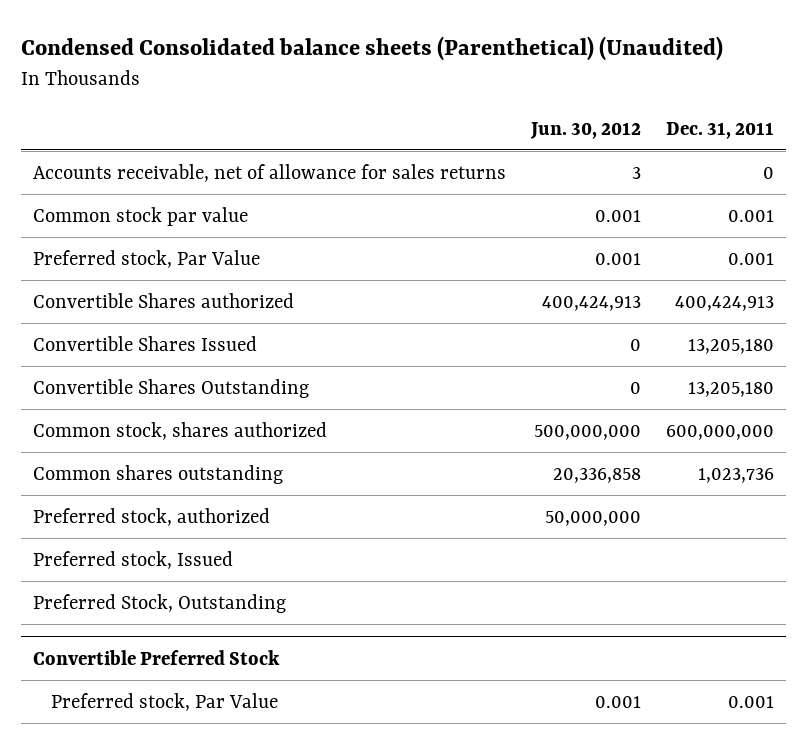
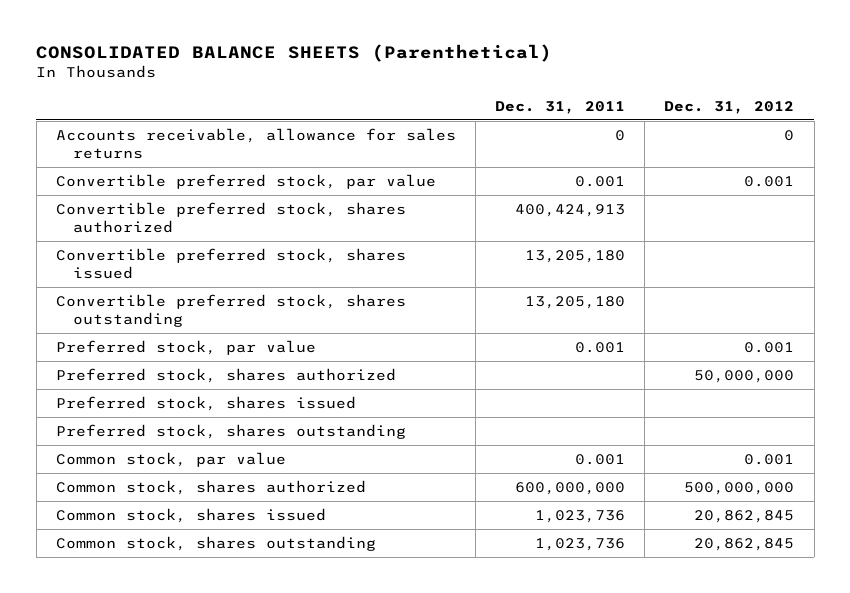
- Condensed Consolidated balance sheets (Parenthetical) (Unaudited)
+ CONSOLIDATED BALANCE SHEETS (Parenthetical)
- | Jun. 30, 2012 | Dec. 31, 2011
+ | Dec. 31, 2011 | Dec. 31, 2012
- Accounts receivable, net of allowance for sales returns | 3 | 0
- Common stock par value | 0.001 | 0.001
- Preferred stock, Par Value | 0.001 | 0.001
- Convertible Shares authorized | 400,424,913 | 400,424,913
- Convertible Shares Issued | 0 | 13,205,180
- Convertible Shares Outstanding | 0 | 13,205,180
+ Accounts receivable, allowance for sales returns | 0 | 0
+ Convertible preferred stock, par value | 0.001 | 0.001
+ Convertible preferred stock, shares authorized | 400,424,913 |
+ Convertible preferred stock, shares issued | 13,205,180 |
+ Convertible preferred stock, shares outstanding | 13,205,180 |
+ Preferred stock, par value | 0.001 | 0.001
+ Preferred stock, shares authorized | | 50,000,000
+ Preferred stock, shares issued
+ Preferred stock, shares outstanding
+ Common stock, par value | 0.001 | 0.001
- Common shares outstanding | 20,336,858 | 1,023,736
- Preferred stock, authorized | 50,000,000 |
- Preferred stock, Issued
- Preferred Stock, Outstanding
- Convertible Preferred Stock
- Preferred stock, Par Value | 0.001 | 0.001
+ Common stock, shares issued | 1,023,736 | 20,862,845
+ Common stock, shares outstanding | 1,023,736 | 20,862,845

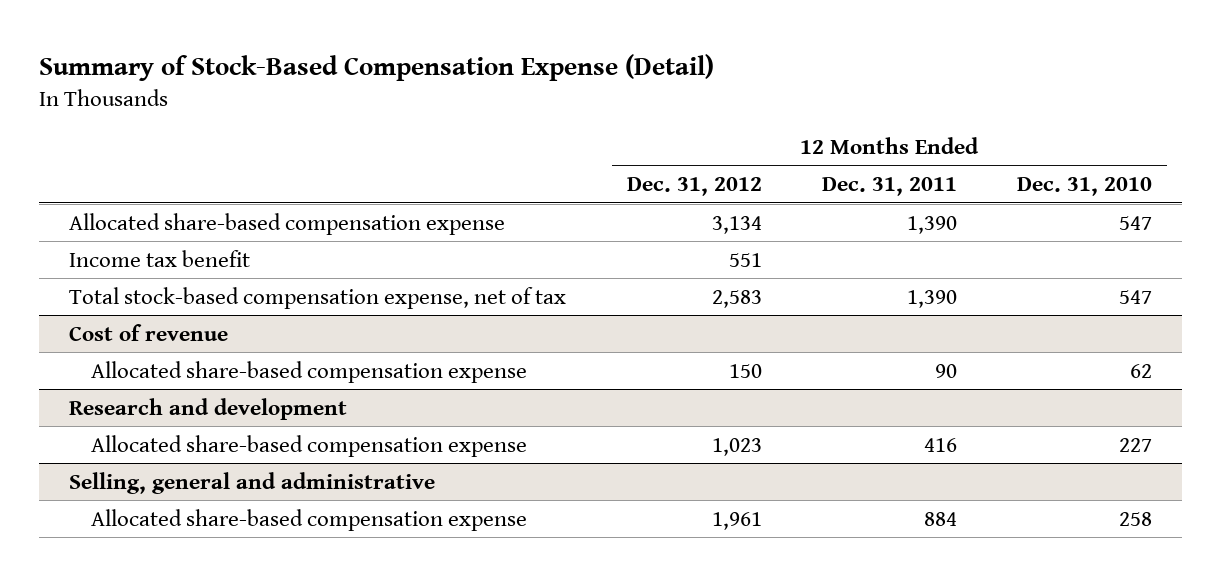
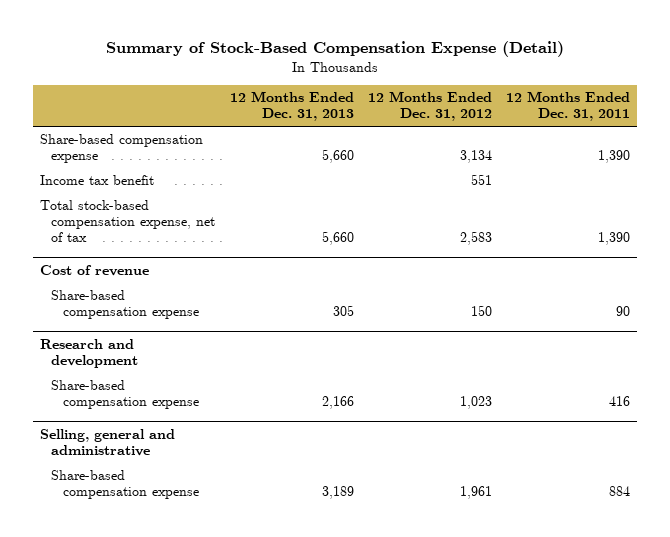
- | 12 Months Ended Dec. 31, 2012 | 12 Months Ended Dec. 31, 2011 | 12 Months Ended Dec. 31, 2010
+ | 12 Months Ended Dec. 31, 2013 | 12 Months Ended Dec. 31, 2012 | 12 Months Ended Dec. 31, 2011
- Allocated share-based compensation expense | 3,134 | 1,390 | 547
+ Share-based compensation expense | 5,660 | 3,134 | 1,390
@ Cost of revenue
- Allocated share-based compensation expense | 150 | 90 | 62
+ Share-based compensation expense | 305 | 150 | 90
@ Research and development
- Allocated share-based compensation expense | 1,023 | 416 | 227
+ Share-based compensation expense | 2,166 | 1,023 | 416
@ Selling, general and administrative
- Allocated share-based compensation expense | 1,961 | 884 | 258
+ Share-based compensation expense | 3,189 | 1,961 | 884

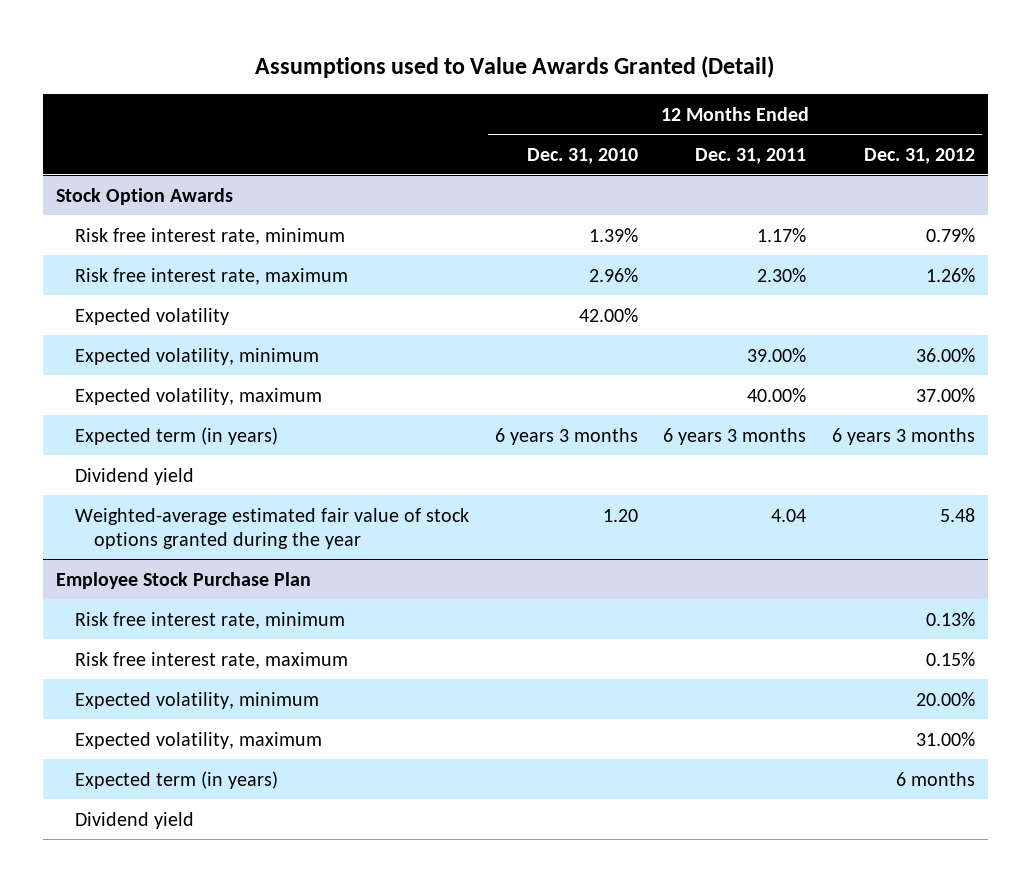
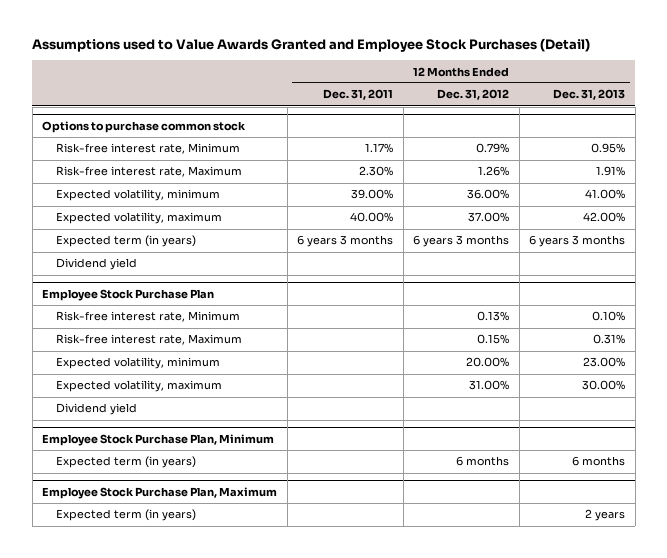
- Assumptions used to Value Awards Granted (Detail)
+ Assumptions used to Value Awards Granted and Employee Stock Purchases (Detail)
- | 12 Months Ended Dec. 31, 2010 | 12 Months Ended Dec. 31, 2011 | 12 Months Ended Dec. 31, 2012
+ | 12 Months Ended Dec. 31, 2011 | 12 Months Ended Dec. 31, 2012 | 12 Months Ended Dec. 31, 2013
- Stock Option Awards
- Risk free interest rate, minimum | 1.39% | 1.17% | 0.79%
- Risk free interest rate, maximum | 2.96% | 2.30% | 1.26%
- Expected volatility | 42.00% | |
+ Options to purchase common stock
+ Risk-free interest rate, Minimum | 1.17% | 0.79% | 0.95%
+ Risk-free interest rate, Maximum | 2.30% | 1.26% | 1.91%
- Weighted-average estimated fair value of stock options granted during the year | 1.20 | 4.04 | 5.48
@ Employee Stock Purchase Plan
- Risk free interest rate, minimum | | | 0.13%
- Risk free interest rate, maximum | | | 0.15%
+ Risk-free interest rate, Minimum | | 0.13% | 0.10%
+ Risk-free interest rate, Maximum | | 0.15% | 0.31%
- Expected term (in years) | | | 6 months
+ Employee Stock Purchase Plan, Minimum
+ Expected term (in years) | | 6 months | 6 months
+ Employee Stock Purchase Plan, Maximum
+ Expected term (in years) | | | 2 years

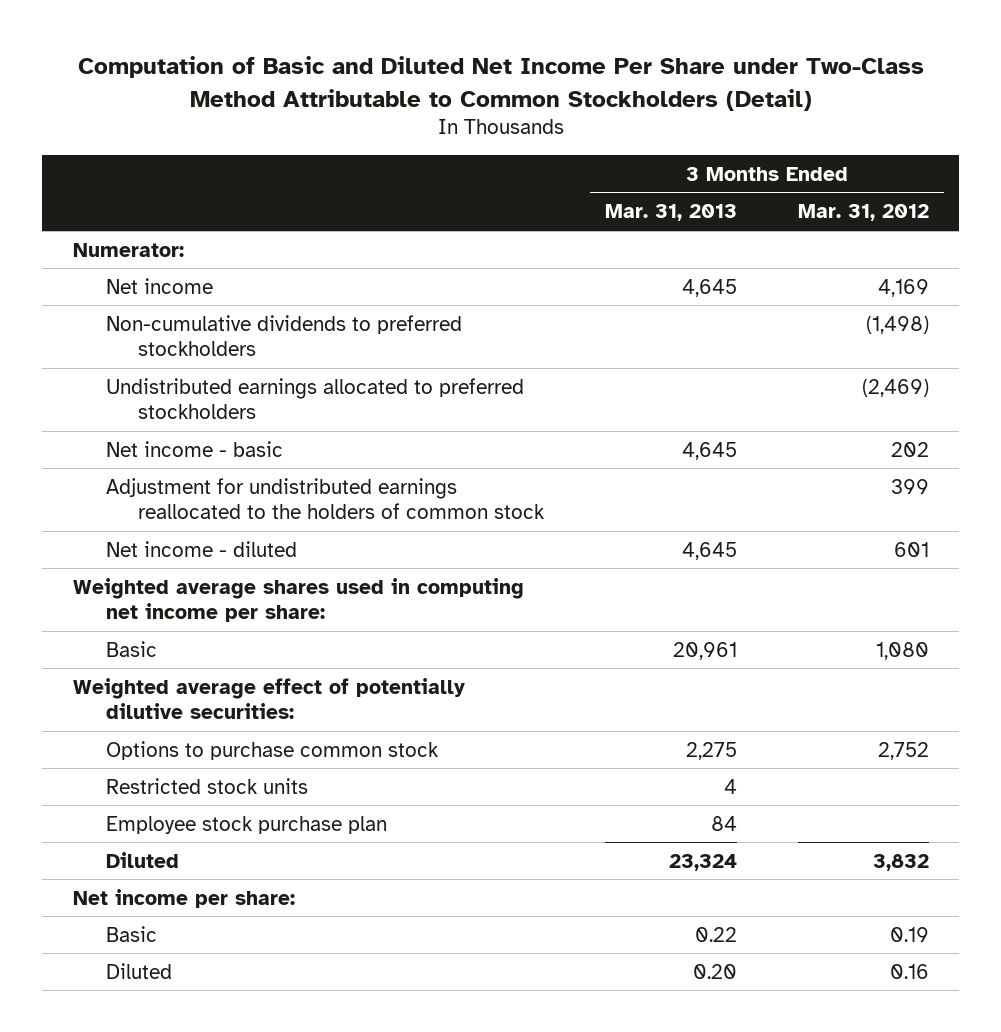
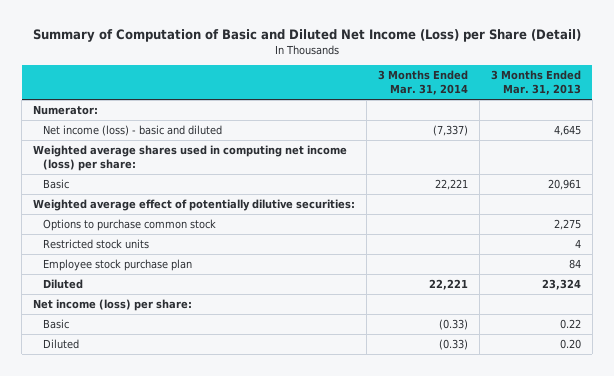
- Computation of Basic and Diluted Net Income Per Share under Two-Class Method Attributable to Common Stockholders (Detail)
+ Summary of Computation of Basic and Diluted Net Income (Loss) per Share (Detail)
- | 3 Months Ended Mar. 31, 2013 | 3 Months Ended Mar. 31, 2012
+ | 3 Months Ended Mar. 31, 2014 | 3 Months Ended Mar. 31, 2013
- Net income | 4,645 | 4,169
- Non-cumulative dividends to preferred stockholders | | (1,498)
- Undistributed earnings allocated to preferred stockholders | | (2,469)
- Net income - basic | 4,645 | 202
- Adjustment for undistributed earnings reallocated to the holders of common stock | | 399
- Net income - diluted | 4,645 | 601
- Weighted average shares used in computing net income per share:
+ Net income (loss) - basic and diluted | (7,337) | 4,645
+ Weighted average shares used in computing net income (loss) per share:
- Net income per share:
+ Net income (loss) per share:

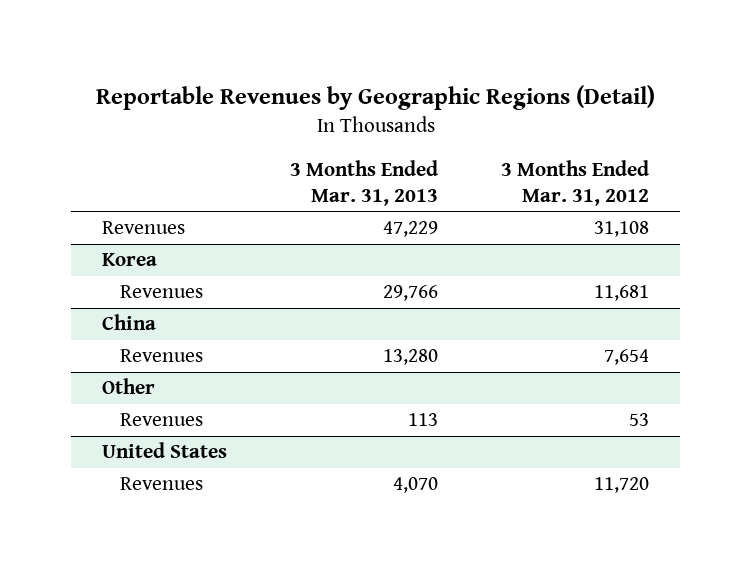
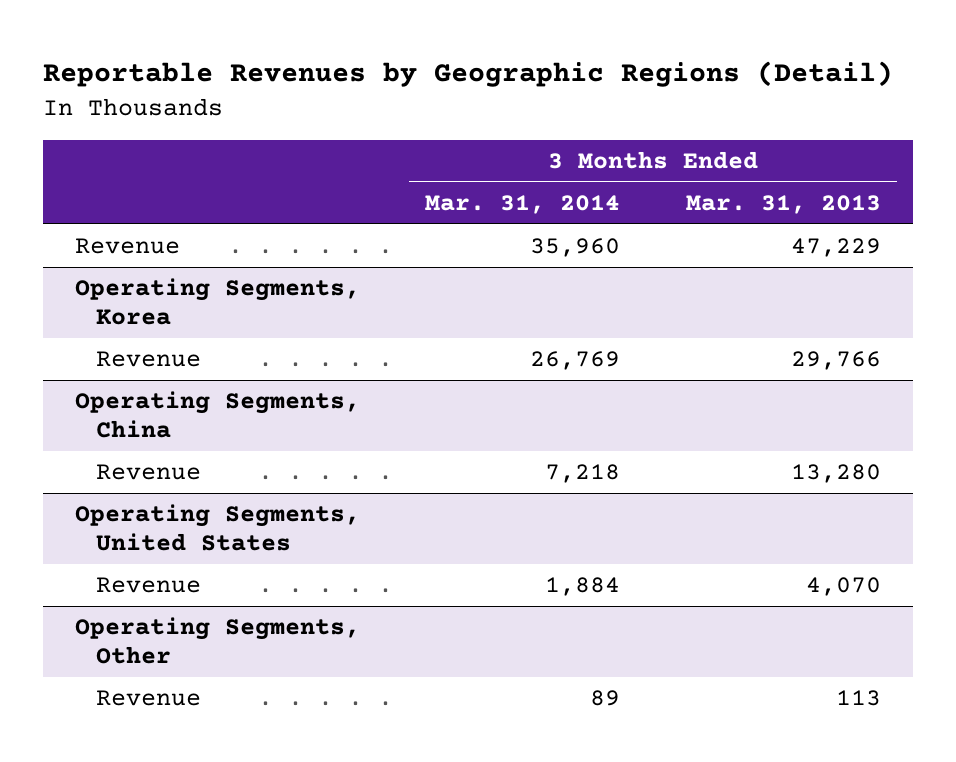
- | 3 Months Ended Mar. 31, 2013 | 3 Months Ended Mar. 31, 2012
+ | 3 Months Ended Mar. 31, 2014 | 3 Months Ended Mar. 31, 2013
- Revenues | 47,229 | 31,108
- Korea
- Revenues | 29,766 | 11,681
- China
- Revenues | 13,280 | 7,654
- Other
- Revenues | 113 | 53
- United States
- Revenues | 4,070 | 11,720
+ Revenue | 35,960 | 47,229
+ Operating Segments, Korea
+ Revenue | 26,769 | 29,766
+ Operating Segments, China
+ Revenue | 7,218 | 13,280
+ Operating Segments, United States
+ Revenue | 1,884 | 4,070
+ Operating Segments, Other
+ Revenue | 89 | 113

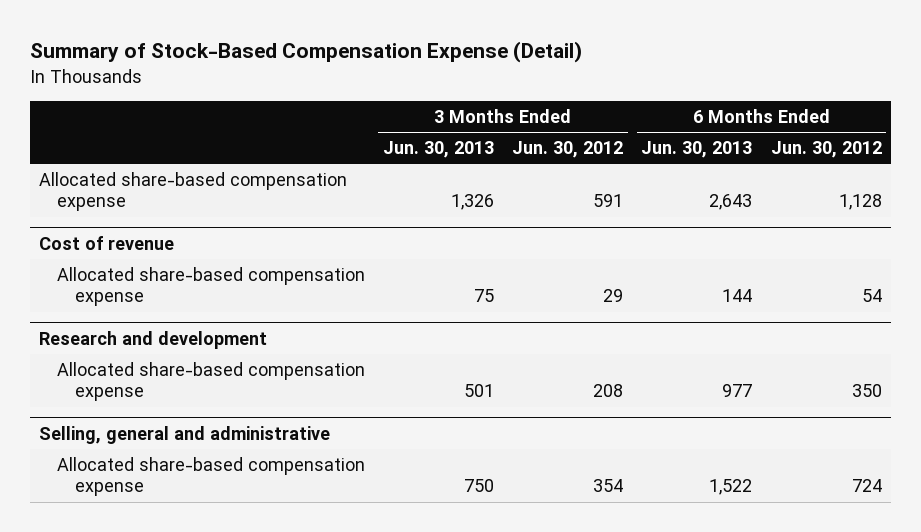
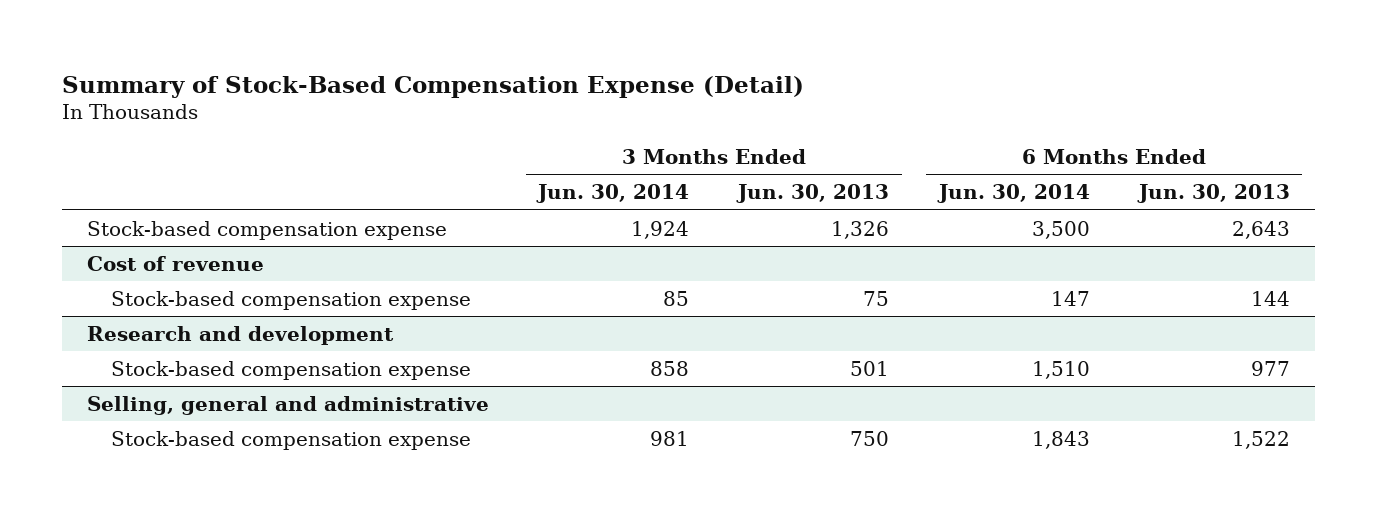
- | 3 Months Ended Jun. 30, 2013 | 3 Months Ended Jun. 30, 2012 | 6 Months Ended Jun. 30, 2013 | 6 Months Ended Jun. 30, 2012
+ | 3 Months Ended Jun. 30, 2014 | 3 Months Ended Jun. 30, 2013 | 6 Months Ended Jun. 30, 2014 | 6 Months Ended Jun. 30, 2013
- Allocated share-based compensation expense | 1,326 | 591 | 2,643 | 1,128
+ Stock-based compensation expense | 1,924 | 1,326 | 3,500 | 2,643
@ Cost of revenue
- Allocated share-based compensation expense | 75 | 29 | 144 | 54
+ Stock-based compensation expense | 85 | 75 | 147 | 144
@ Research and development
- Allocated share-based compensation expense | 501 | 208 | 977 | 350
+ Stock-based compensation expense | 858 | 501 | 1,510 | 977
@ Selling, general and administrative
- Allocated share-based compensation expense | 750 | 354 | 1,522 | 724
+ Stock-based compensation expense | 981 | 750 | 1,843 | 1,522

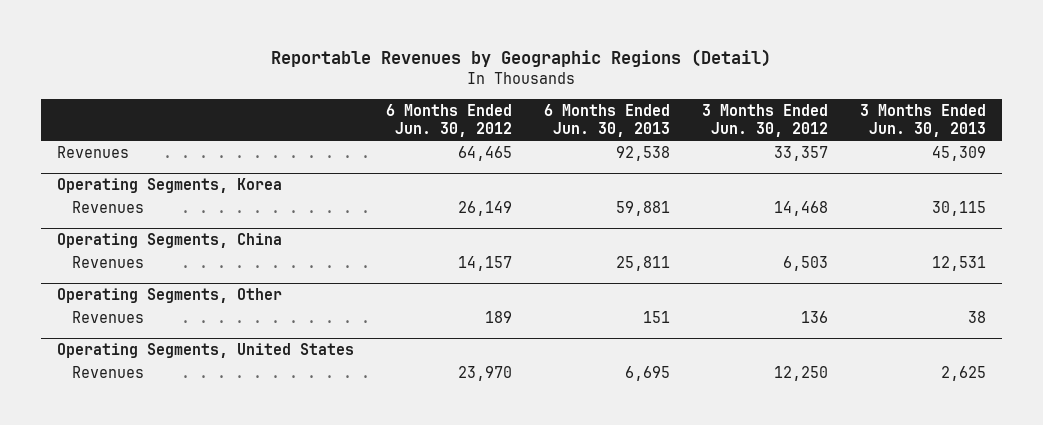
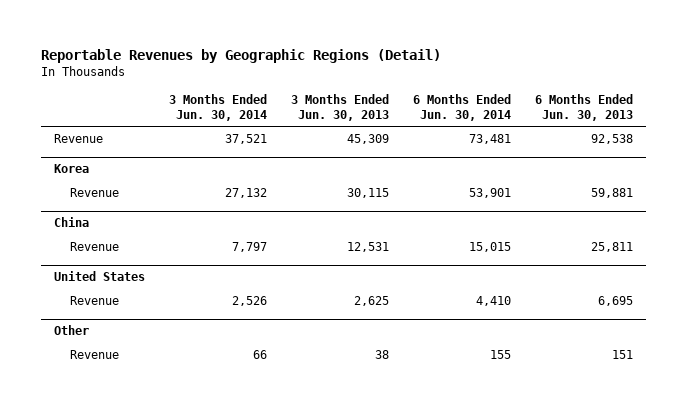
- | 6 Months Ended Jun. 30, 2012 | 6 Months Ended Jun. 30, 2013 | 3 Months Ended Jun. 30, 2012 | 3 Months Ended Jun. 30, 2013
+ | 3 Months Ended Jun. 30, 2014 | 3 Months Ended Jun. 30, 2013 | 6 Months Ended Jun. 30, 2014 | 6 Months Ended Jun. 30, 2013
- Revenues | 64,465 | 92,538 | 33,357 | 45,309
- Operating Segments, Korea
- Revenues | 26,149 | 59,881 | 14,468 | 30,115
- Operating Segments, China
- Revenues | 14,157 | 25,811 | 6,503 | 12,531
- Operating Segments, Other
- Revenues | 189 | 151 | 136 | 38
- Operating Segments, United States
- Revenues | 23,970 | 6,695 | 12,250 | 2,625
+ Revenue | 37,521 | 45,309 | 73,481 | 92,538
+ Korea
+ Revenue | 27,132 | 30,115 | 53,901 | 59,881
+ China
+ Revenue | 7,797 | 12,531 | 15,015 | 25,811
+ United States
+ Revenue | 2,526 | 2,625 | 4,410 | 6,695
+ Other
+ Revenue | 66 | 38 | 155 | 151

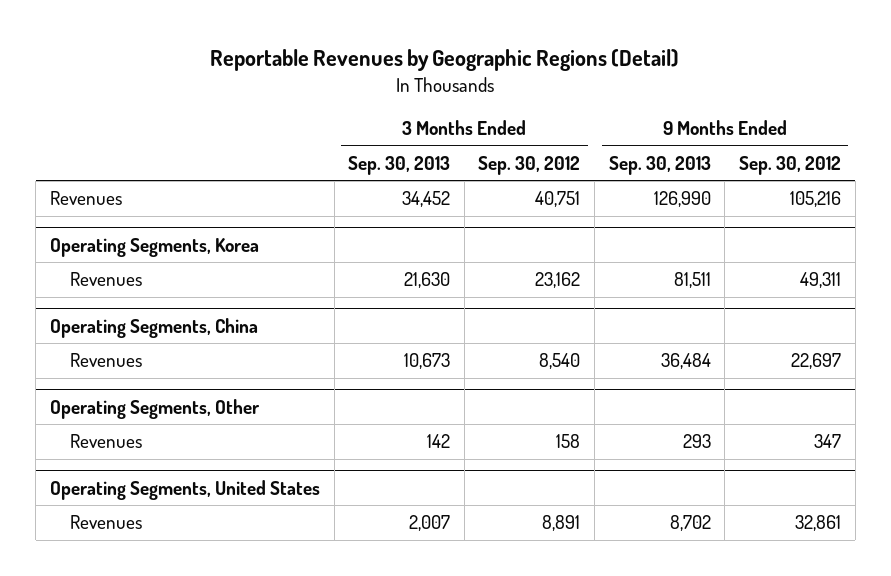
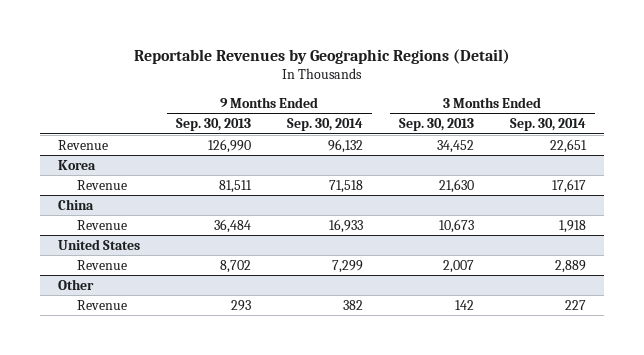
- | 3 Months Ended Sep. 30, 2013 | 3 Months Ended Sep. 30, 2012 | 9 Months Ended Sep. 30, 2013 | 9 Months Ended Sep. 30, 2012
+ | 9 Months Ended Sep. 30, 2013 | 9 Months Ended Sep. 30, 2014 | 3 Months Ended Sep. 30, 2013 | 3 Months Ended Sep. 30, 2014
- Revenues | 34,452 | 40,751 | 126,990 | 105,216
- Operating Segments, Korea
- Revenues | 21,630 | 23,162 | 81,511 | 49,311
- Operating Segments, China
- Revenues | 10,673 | 8,540 | 36,484 | 22,697
- Operating Segments, Other
- Revenues | 142 | 158 | 293 | 347
- Operating Segments, United States
- Revenues | 2,007 | 8,891 | 8,702 | 32,861
+ Revenue | 126,990 | 96,132 | 34,452 | 22,651
+ Korea
+ Revenue | 81,511 | 71,518 | 21,630 | 17,617
+ China
+ Revenue | 36,484 | 16,933 | 10,673 | 1,918
+ United States
+ Revenue | 8,702 | 7,299 | 2,007 | 2,889
+ Other
+ Revenue | 293 | 382 | 142 | 227

